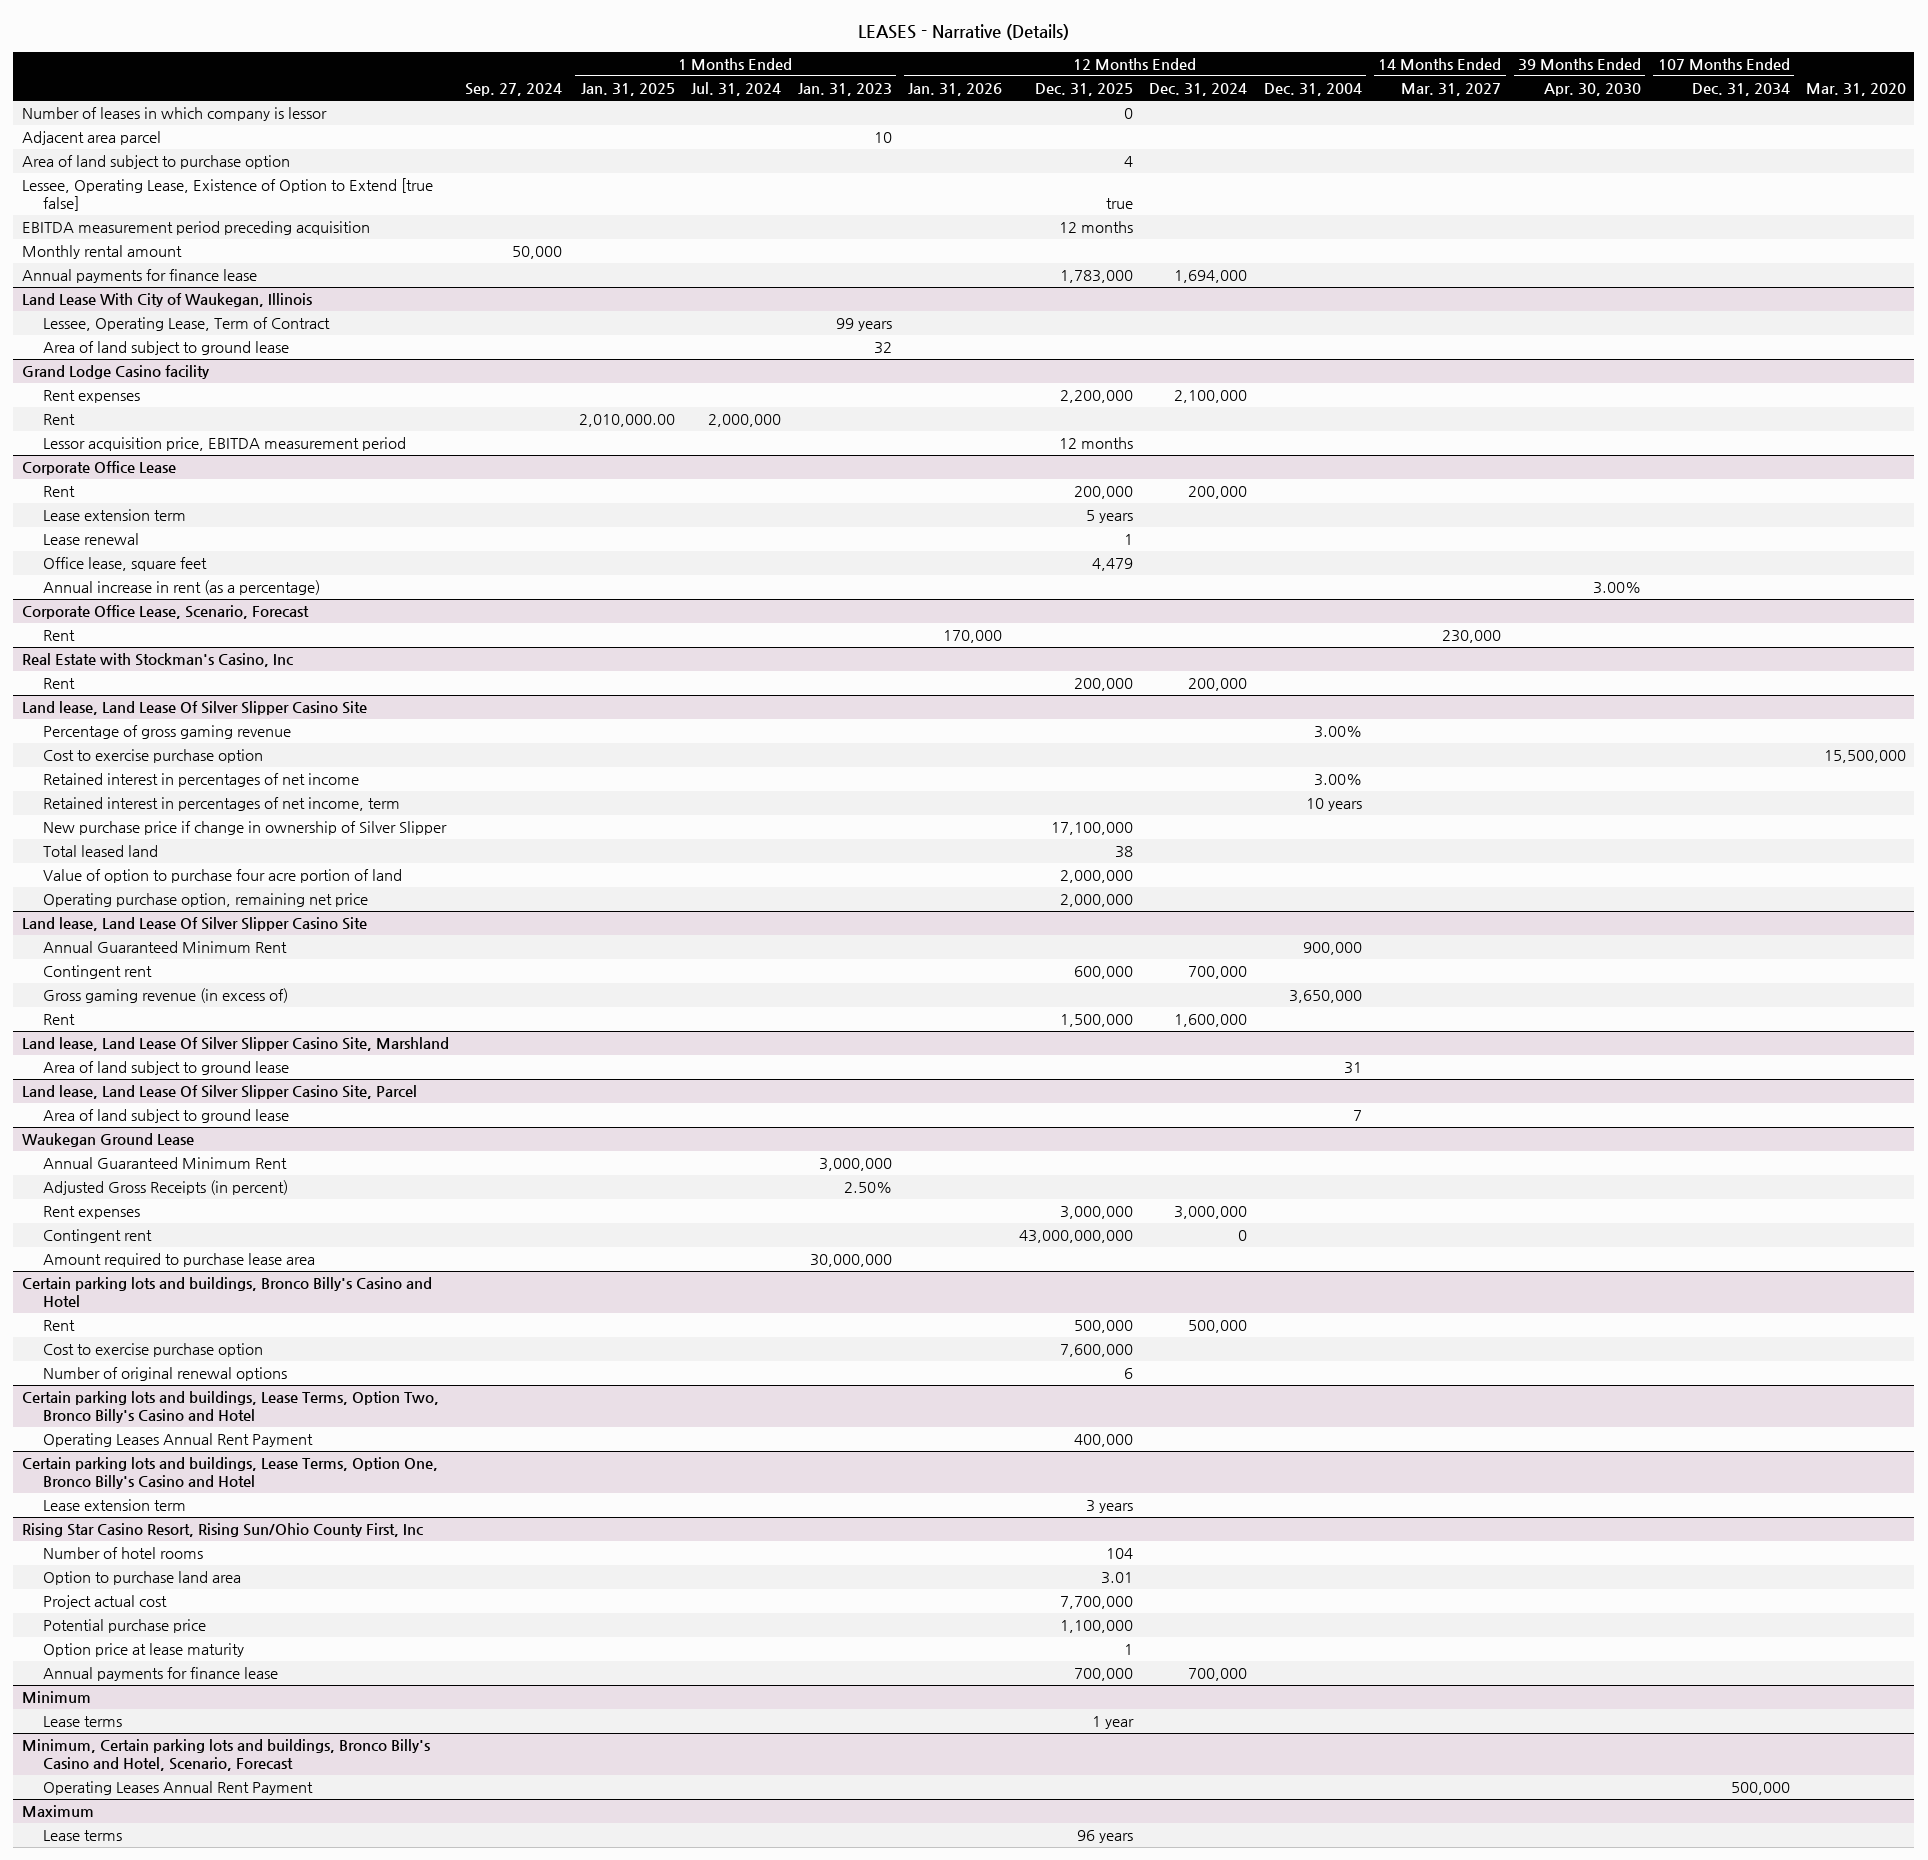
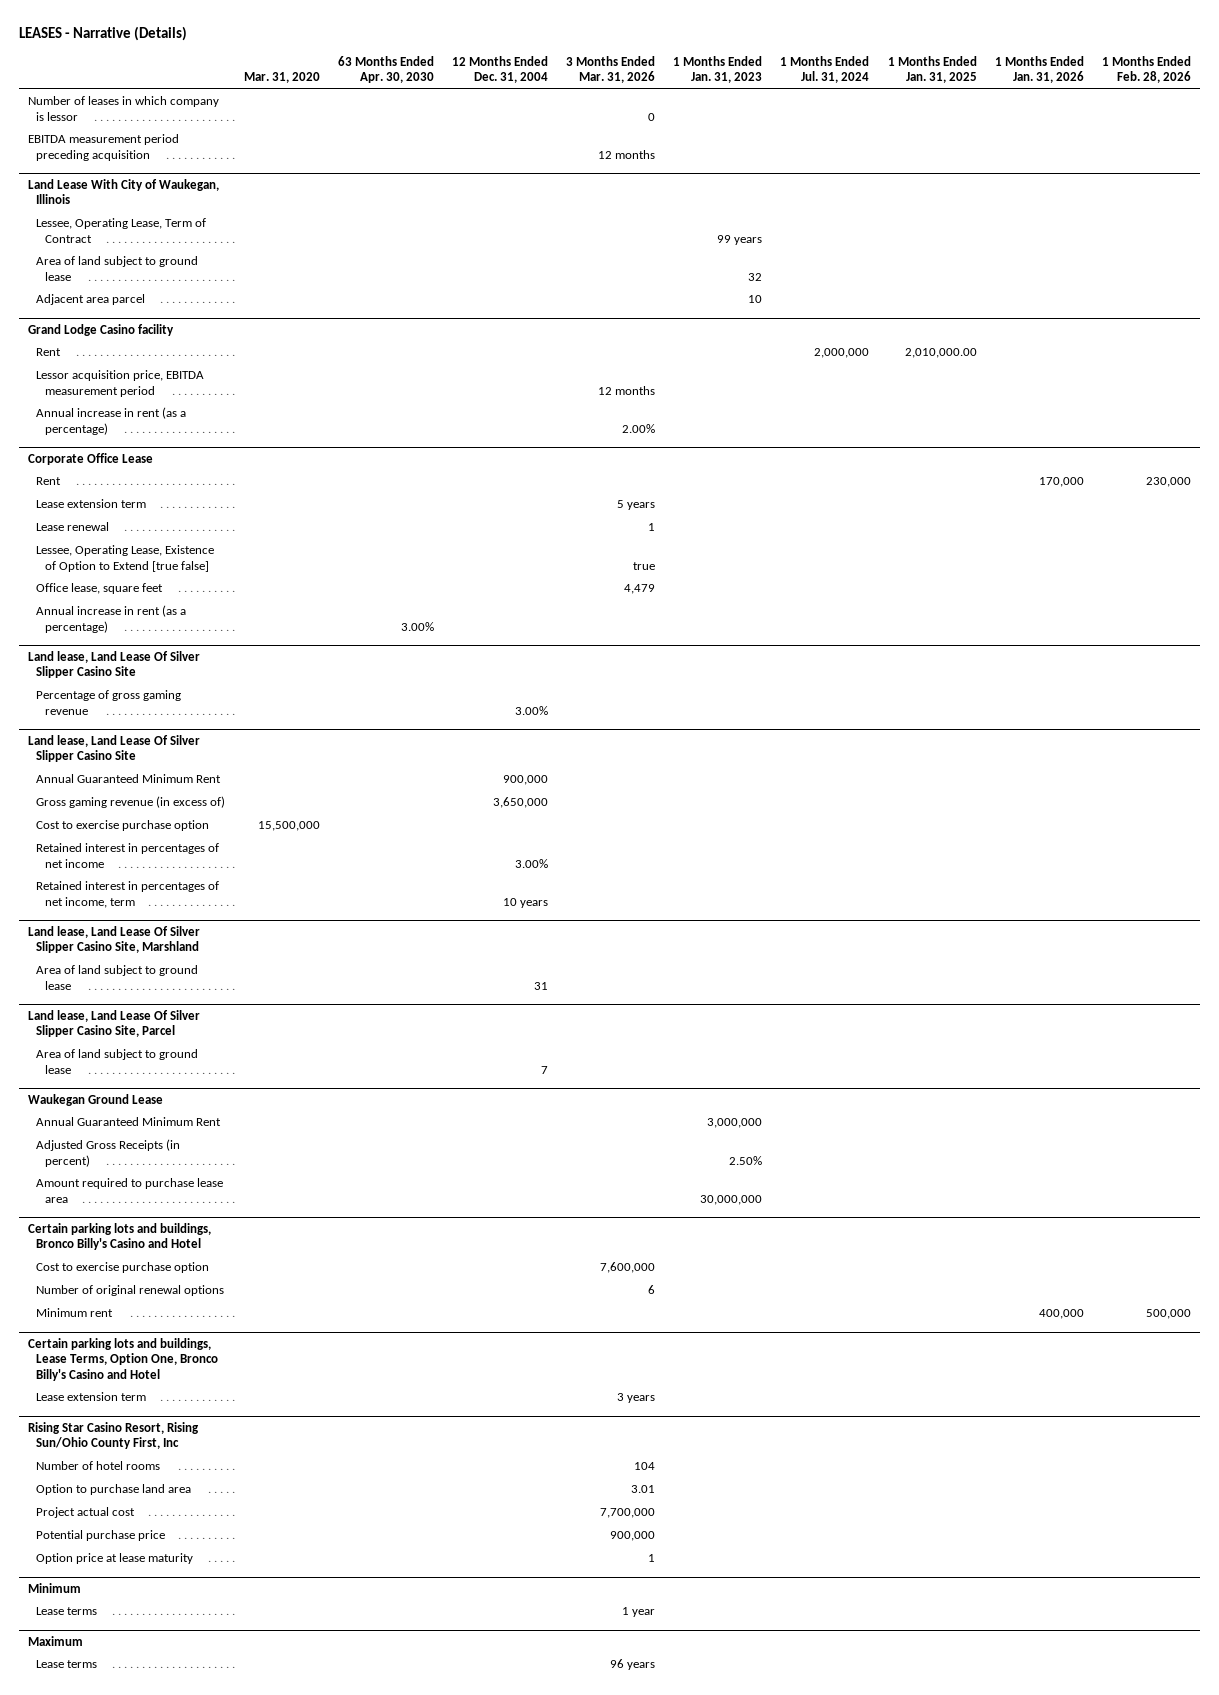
- | Sep. 27, 2024 | 1 Months Ended Jan. 31, 2025 | 1 Months Ended Jul. 31, 2024 | 1 Months Ended Jan. 31, 2023 | 12 Months Ended Jan. 31, 2026 | 12 Months Ended Dec. 31, 2025 | 12 Months Ended Dec. 31, 2024 | 12 Months Ended Dec. 31, 2004 | 14 Months Ended Mar. 31, 2027 | 39 Months Ended Apr. 30, 2030 | 107 Months Ended Dec. 31, 2034 | Mar. 31, 2020
+ | Mar. 31, 2020 | 63 Months Ended Apr. 30, 2030 | 12 Months Ended Dec. 31, 2004 | 3 Months Ended Mar. 31, 2026 | 1 Months Ended Jan. 31, 2023 | 1 Months Ended Jul. 31, 2024 | 1 Months Ended Jan. 31, 2025 | 1 Months Ended Jan. 31, 2026 | 1 Months Ended Feb. 28, 2026
- Adjacent area parcel | | | | 10 | | | | | | | |
- Area of land subject to purchase option | | | | | | 4 | | | | | |
- Lessee, Operating Lease, Existence of Option to Extend [true false] | | | | | | true | | | | | |
- Monthly rental amount | 50,000 | | | | | | | | | | |
- Annual payments for finance lease | | | | | | 1,783,000 | 1,694,000 | | | | |
@ Land Lease With City of Waukegan, Illinois
+ Adjacent area parcel | | | | | 10 | | | |
@ Grand Lodge Casino facility
- Rent expenses | | | | | | 2,200,000 | 2,100,000 | | | | |
+ Annual increase in rent (as a percentage) | | | | 2.00% | | | | |
@ Corporate Office Lease
+ Lessee, Operating Lease, Existence of Option to Extend [true false] | | | | true | | | | |
- Corporate Office Lease, Scenario, Forecast
- Rent | | | | | 170,000 | | | | 230,000 | | |
- Real Estate with Stockman's Casino, Inc
- Rent | | | | | | 200,000 | 200,000 | | | | |
@ Land lease, Land Lease Of Silver Slipper Casino Site
- New purchase price if change in ownership of Silver Slipper | | | | | | 17,100,000 | | | | | |
- Total leased land | | | | | | 38 | | | | | |
- Value of option to purchase four acre portion of land | | | | | | 2,000,000 | | | | | |
- Operating purchase option, remaining net price | | | | | | 2,000,000 | | | | | |
- Contingent rent | | | | | | 600,000 | 700,000 | | | | |
- Rent | | | | | | 1,500,000 | 1,600,000 | | | | |
moved down: Cost to exercise purchase option | 15,500,000 | | | | | | | |
moved down: Retained interest in percentages of net income | | | 3.00% | | | | | |
moved down: Retained interest in percentages of net income, term | | | 10 years | | | | | |
@ Waukegan Ground Lease
- Rent expenses | | | | | | 3,000,000 | 3,000,000 | | | | |
- Contingent rent | | | | | | 43,000,000,000 | 0 | | | | |
@ Certain parking lots and buildings, Bronco Billy's Casino and Hotel
- Rent | | | | | | 500,000 | 500,000 | | | | |
- Certain parking lots and buildings, Lease Terms, Option Two, Bronco Billy's Casino and Hotel
- Operating Leases Annual Rent Payment | | | | | | 400,000 | | | | | |
@ Certain parking lots and buildings, Bronco Billy's Casino and Hotel
+ Minimum rent | | | | | | | | 400,000 | 500,000
@ Rising Star Casino Resort, Rising Sun/Ohio County First, Inc
- Annual payments for finance lease | | | | | | 700,000 | 700,000 | | | | |
- Minimum, Certain parking lots and buildings, Bronco Billy's Casino and Hotel, Scenario, Forecast
- Operating Leases Annual Rent Payment | | | | | | | | | | | 500,000 |

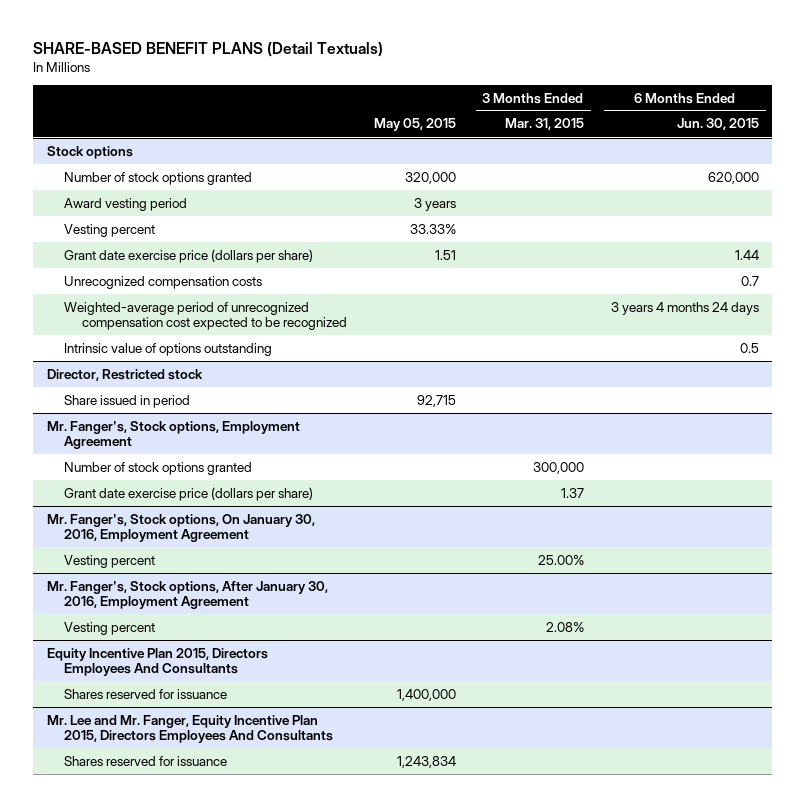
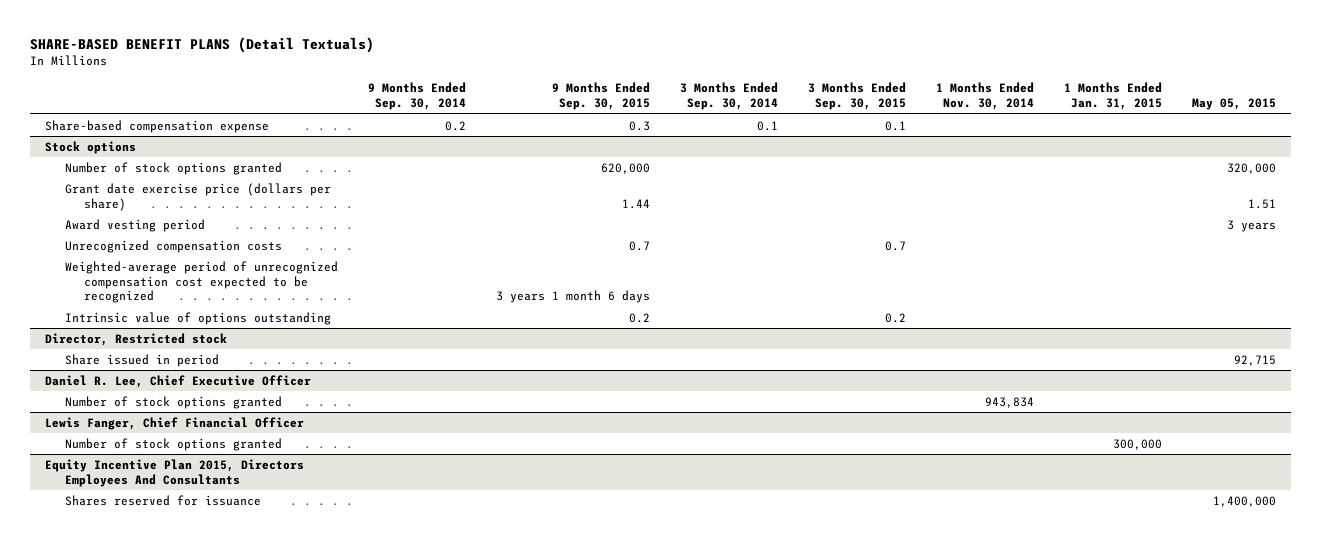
- | May 05, 2015 | 3 Months Ended Mar. 31, 2015 | 6 Months Ended Jun. 30, 2015
+ | 9 Months Ended Sep. 30, 2014 | 9 Months Ended Sep. 30, 2015 | 3 Months Ended Sep. 30, 2014 | 3 Months Ended Sep. 30, 2015 | 1 Months Ended Nov. 30, 2014 | 1 Months Ended Jan. 31, 2015 | May 05, 2015
+ Share-based compensation expense | 0.2 | 0.3 | 0.1 | 0.1 | | |
@ Stock options
- Vesting percent | 33.33% | |
moved down: Award vesting period | | | | | | | 3 years
- Mr. Fanger's, Stock options, Employment Agreement
- Number of stock options granted | | 300,000 |
- Grant date exercise price (dollars per share) | | 1.37 |
- Mr. Fanger's, Stock options, On January 30, 2016, Employment Agreement
- Vesting percent | | 25.00% |
- Mr. Fanger's, Stock options, After January 30, 2016, Employment Agreement
- Vesting percent | | 2.08% |
+ Daniel R. Lee, Chief Executive Officer
+ Number of stock options granted | | | | | 943,834 | |
+ Lewis Fanger, Chief Financial Officer
+ Number of stock options granted | | | | | | 300,000 |
- Mr. Lee and Mr. Fanger, Equity Incentive Plan 2015, Directors Employees And Consultants
- Shares reserved for issuance | 1,243,834 | |

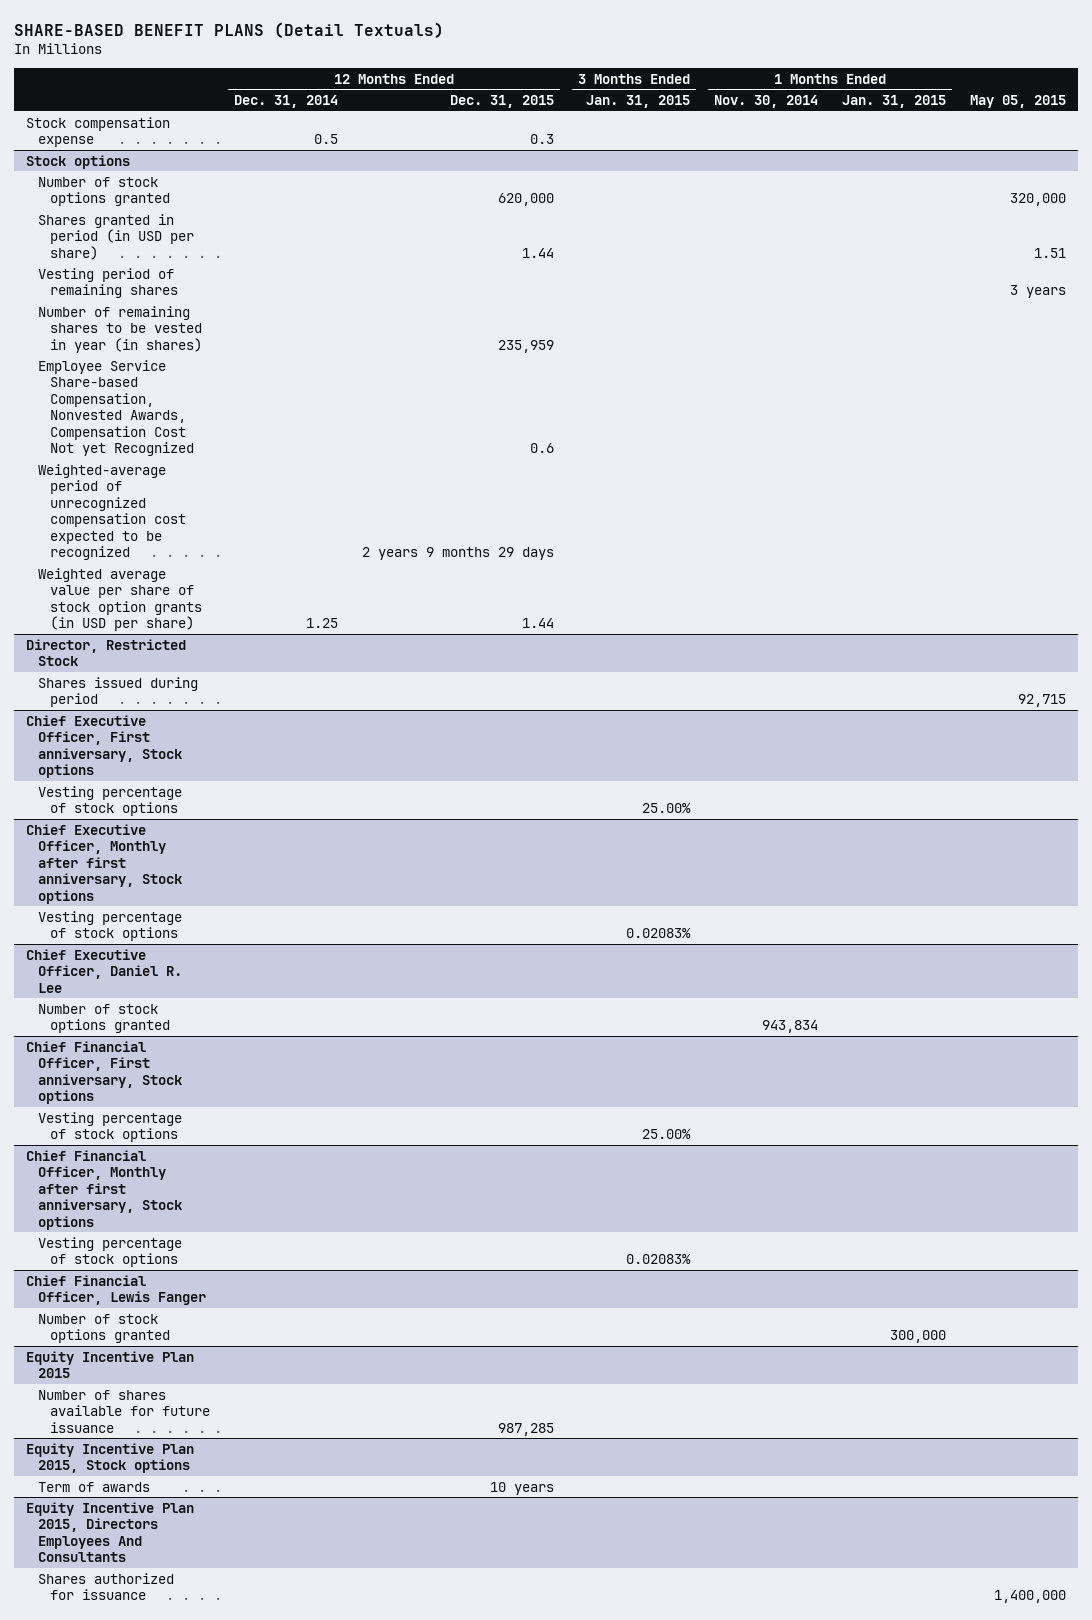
- | 9 Months Ended Sep. 30, 2014 | 9 Months Ended Sep. 30, 2015 | 3 Months Ended Sep. 30, 2014 | 3 Months Ended Sep. 30, 2015 | 1 Months Ended Nov. 30, 2014 | 1 Months Ended Jan. 31, 2015 | May 05, 2015
+ | 12 Months Ended Dec. 31, 2014 | 12 Months Ended Dec. 31, 2015 | 3 Months Ended Jan. 31, 2015 | 1 Months Ended Nov. 30, 2014 | 1 Months Ended Jan. 31, 2015 | May 05, 2015
- Share-based compensation expense | 0.2 | 0.3 | 0.1 | 0.1 | | |
+ Stock compensation expense | 0.5 | 0.3 | | | |
@ Stock options
- Grant date exercise price (dollars per share) | | 1.44 | | | | | 1.51
- Award vesting period | | | | | | | 3 years
- Unrecognized compensation costs | | 0.7 | | 0.7 | | |
+ Shares granted in period (in USD per share) | | 1.44 | | | | 1.51
+ Vesting period of remaining shares | | | | | | 3 years
+ Number of remaining shares to be vested in year (in shares) | | 235,959 | | | |
+ Employee Service Share-based Compensation, Nonvested Awards, Compensation Cost Not yet Recognized | | 0.6 | | | |
- Intrinsic value of options outstanding | | 0.2 | | 0.2 | | |
- Director, Restricted stock
- Share issued in period | | | | | | | 92,715
- Daniel R. Lee, Chief Executive Officer
@ Stock options
+ Weighted average value per share of stock option grants (in USD per share) | 1.25 | 1.44 | | | |
+ Director, Restricted Stock
+ Shares issued during period | | | | | | 92,715
+ Chief Executive Officer, First anniversary, Stock options
+ Vesting percentage of stock options | | | 25.00% | | |
+ Chief Executive Officer, Monthly after first anniversary, Stock options
+ Vesting percentage of stock options | | | 0.02083% | | |
+ Chief Executive Officer, Daniel R. Lee
- Lewis Fanger, Chief Financial Officer
+ Chief Financial Officer, First anniversary, Stock options
+ Vesting percentage of stock options | | | 25.00% | | |
+ Chief Financial Officer, Monthly after first anniversary, Stock options
+ Vesting percentage of stock options | | | 0.02083% | | |
+ Chief Financial Officer, Lewis Fanger
+ Equity Incentive Plan 2015
+ Number of shares available for future issuance | | 987,285 | | | |
+ Equity Incentive Plan 2015, Stock options
+ Term of awards | | 10 years | | | |
@ Equity Incentive Plan 2015, Directors Employees And Consultants
- Shares reserved for issuance | | | | | | | 1,400,000
+ Shares authorized for issuance | | | | | | 1,400,000

